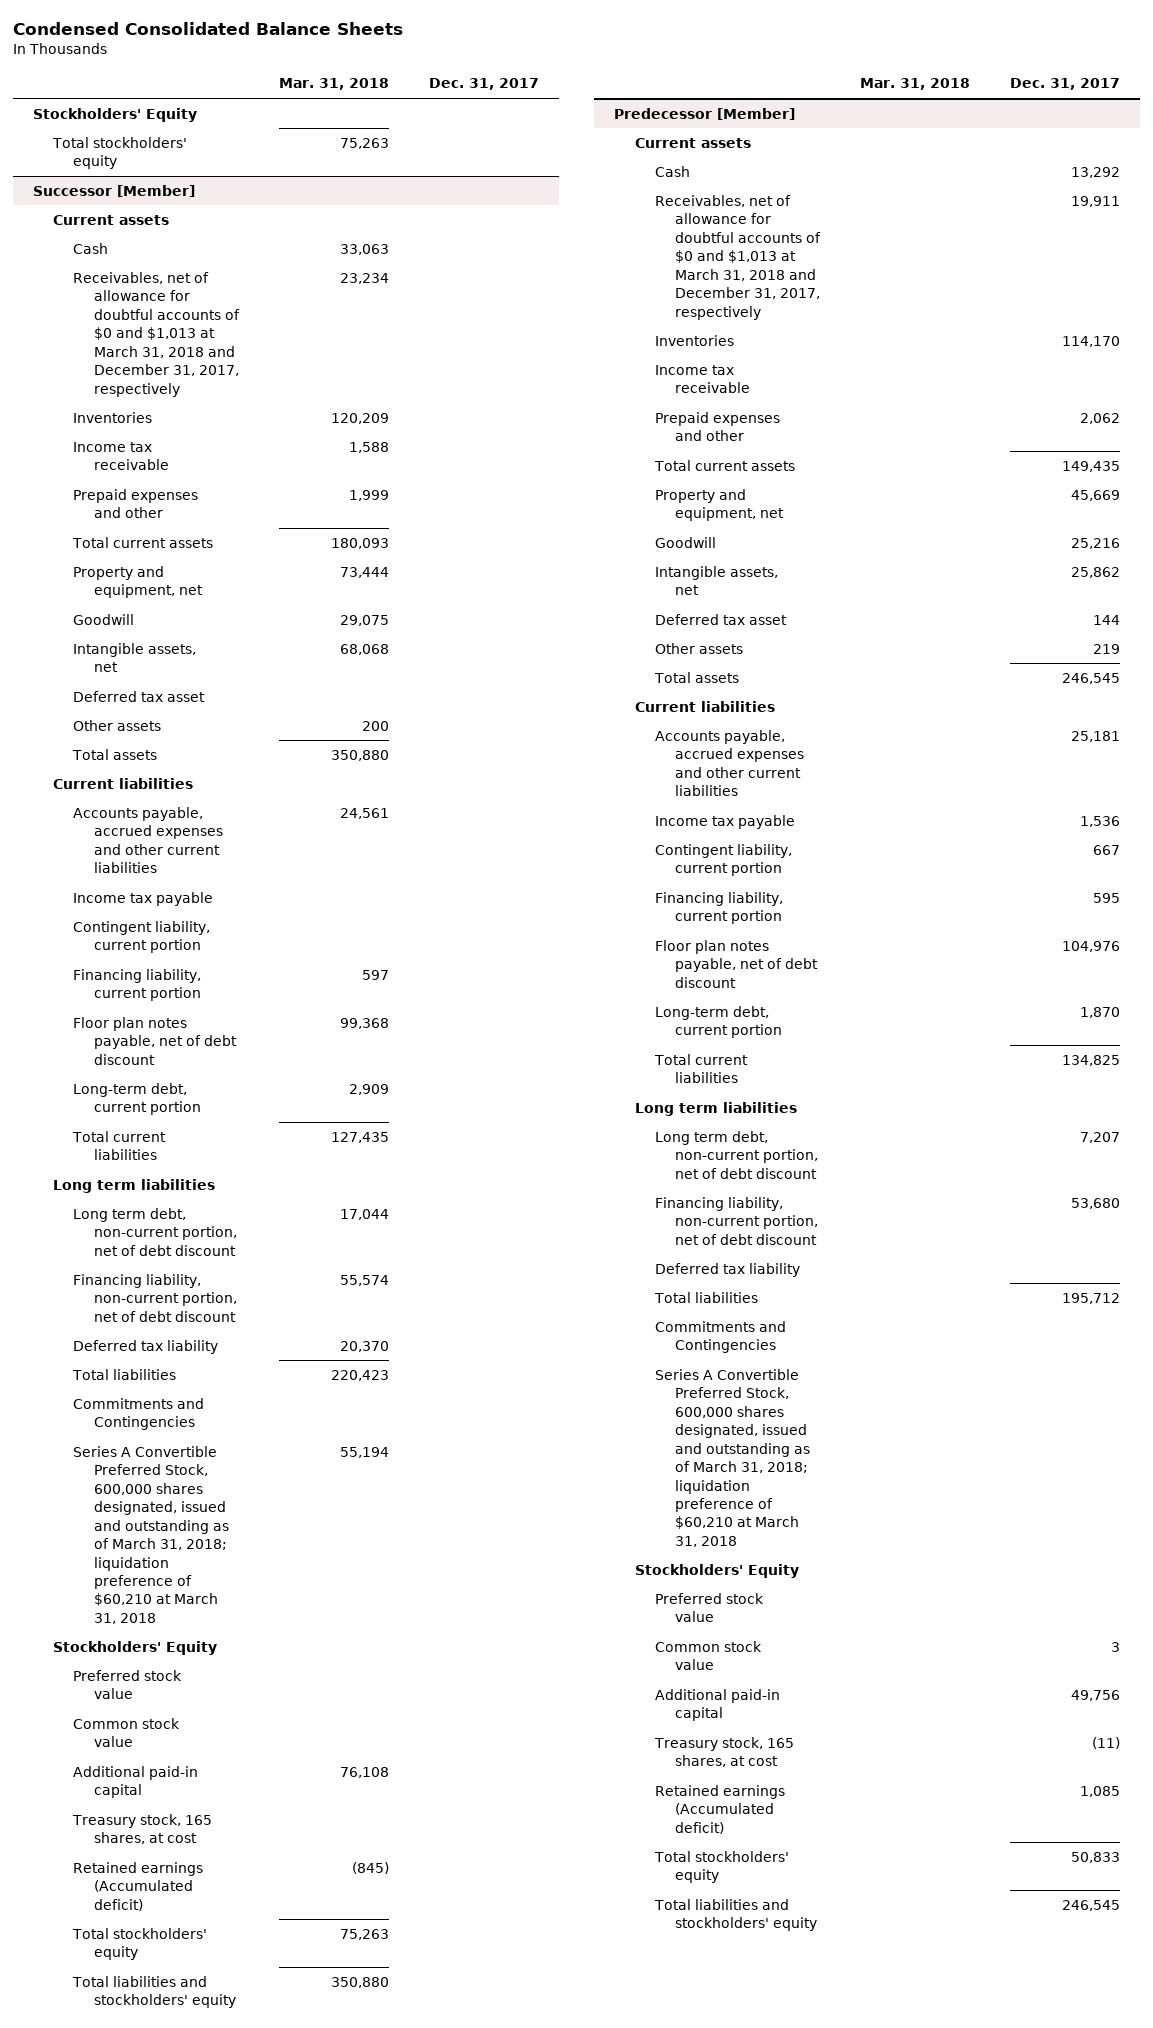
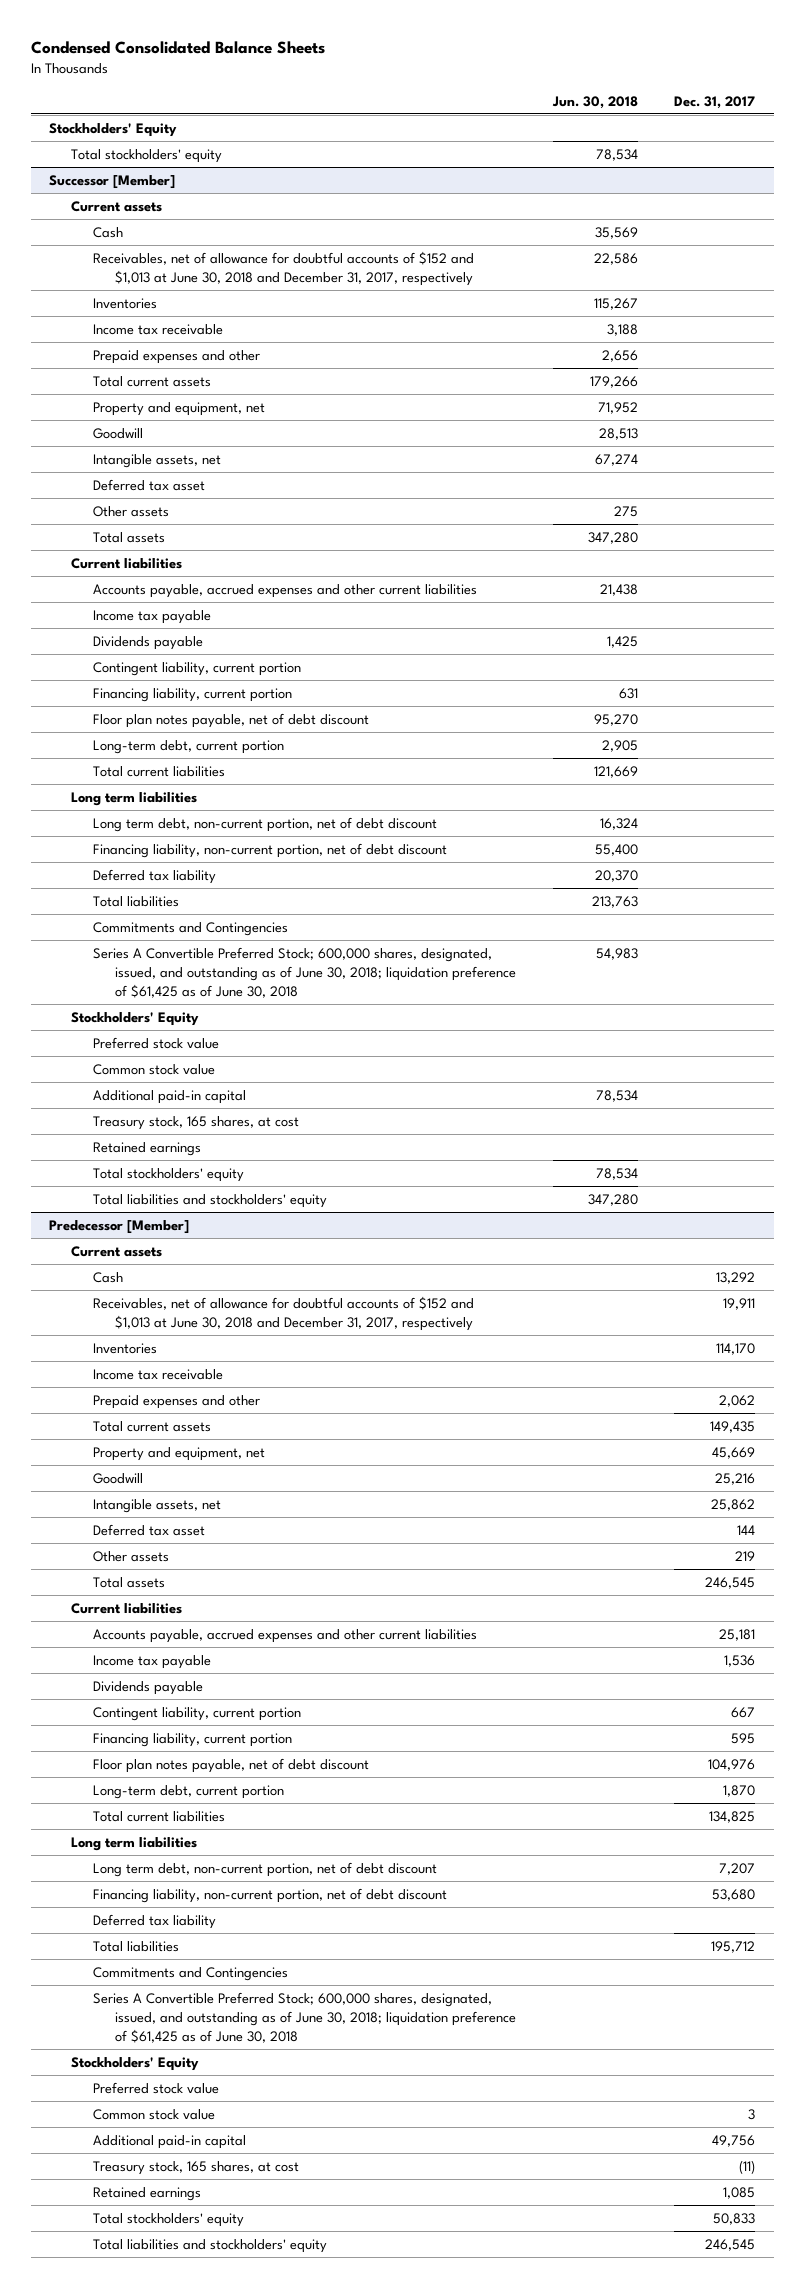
- | Mar. 31, 2018 | Dec. 31, 2017
+ | Jun. 30, 2018 | Dec. 31, 2017
@ Successor [Member]
- Receivables, net of allowance for doubtful accounts of $0 and $1,013 at March 31, 2018 and December 31, 2017, respectively | 23,234 |
+ Receivables, net of allowance for doubtful accounts of $152 and $1,013 at June 30, 2018 and December 31, 2017, respectively | 22,586 |
+ Dividends payable | 1,425 |
- Series A Convertible Preferred Stock, 600,000 shares designated, issued and outstanding as of March 31, 2018; liquidation preference of $60,210 at March 31, 2018 | 55,194 |
+ Series A Convertible Preferred Stock; 600,000 shares, designated, issued, and outstanding as of June 30, 2018; liquidation preference of $61,425 as of June 30, 2018 | 54,983 |
- Retained earnings (Accumulated deficit) | (845) |
+ Retained earnings
@ Predecessor [Member]
- Receivables, net of allowance for doubtful accounts of $0 and $1,013 at March 31, 2018 and December 31, 2017, respectively | | 19,911
+ Receivables, net of allowance for doubtful accounts of $152 and $1,013 at June 30, 2018 and December 31, 2017, respectively | | 19,911
+ Dividends payable
- Series A Convertible Preferred Stock, 600,000 shares designated, issued and outstanding as of March 31, 2018; liquidation preference of $60,210 at March 31, 2018
+ Series A Convertible Preferred Stock; 600,000 shares, designated, issued, and outstanding as of June 30, 2018; liquidation preference of $61,425 as of June 30, 2018
- Retained earnings (Accumulated deficit) | | 1,085
+ Retained earnings | | 1,085

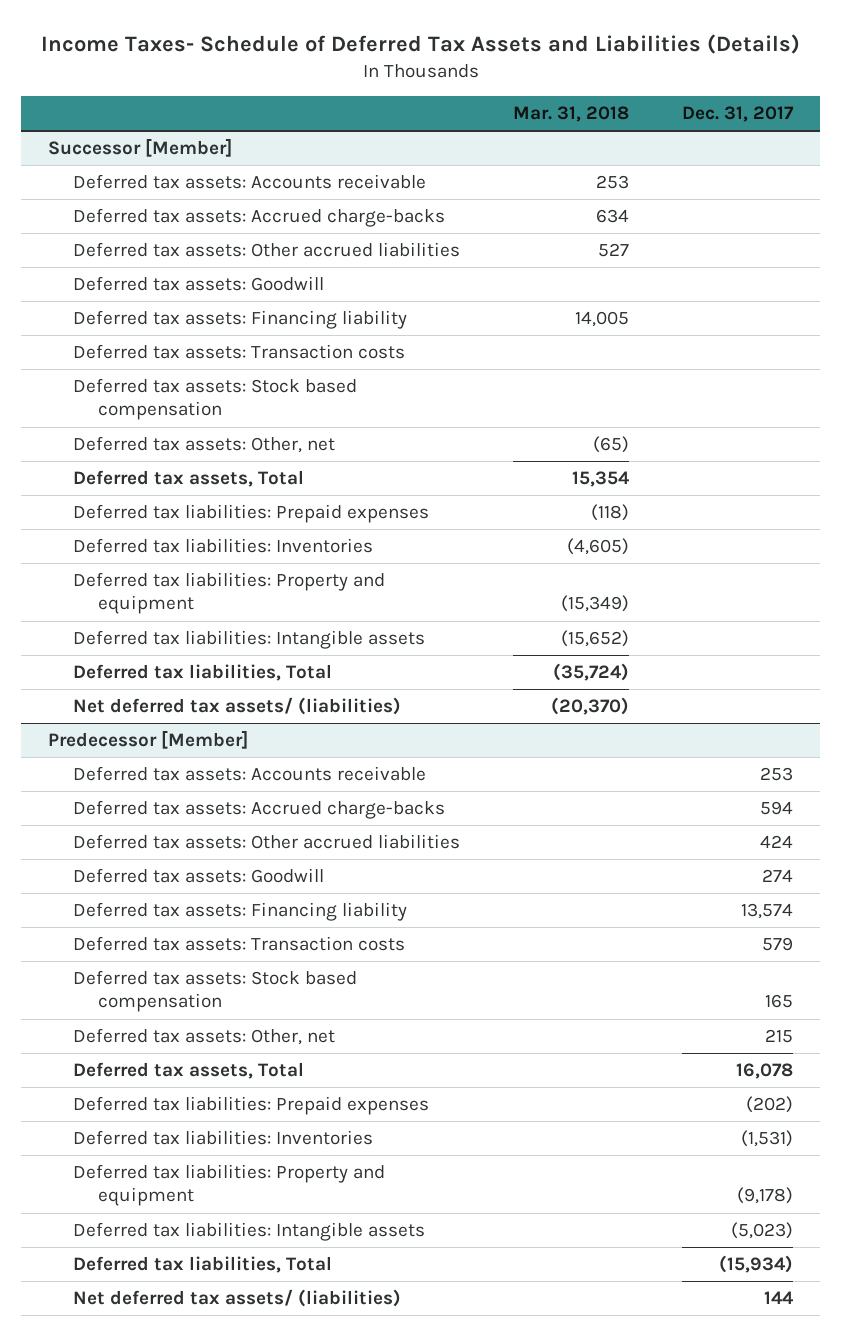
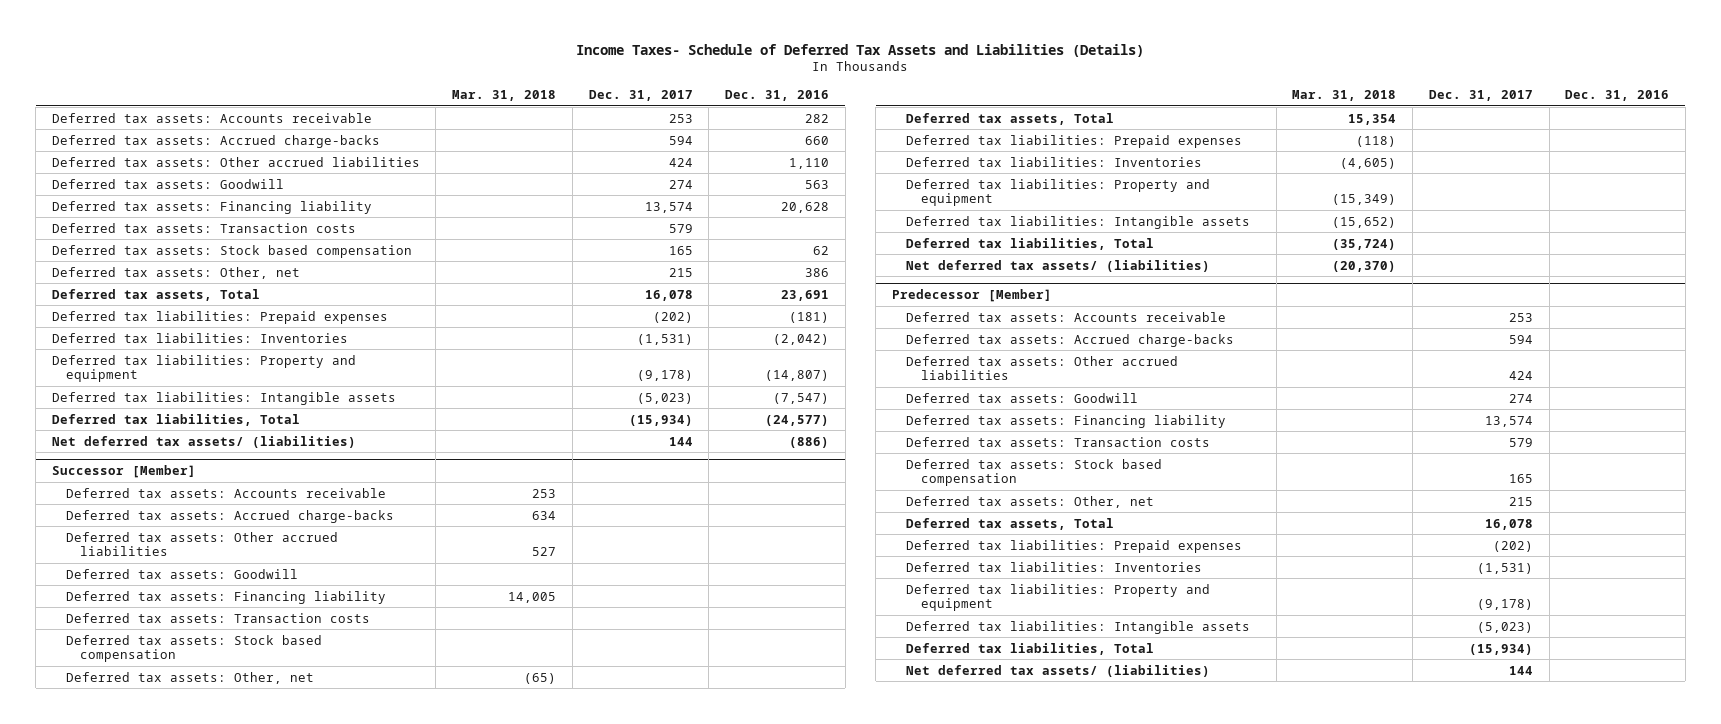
- | Mar. 31, 2018 | Dec. 31, 2017
+ | Mar. 31, 2018 | Dec. 31, 2017 | Dec. 31, 2016
+ Deferred tax assets: Accounts receivable | | 253 | 282
+ Deferred tax assets: Accrued charge-backs | | 594 | 660
+ Deferred tax assets: Other accrued liabilities | | 424 | 1,110
+ Deferred tax assets: Goodwill | | 274 | 563
+ Deferred tax assets: Financing liability | | 13,574 | 20,628
+ Deferred tax assets: Transaction costs | | 579 |
+ Deferred tax assets: Stock based compensation | | 165 | 62
+ Deferred tax assets: Other, net | | 215 | 386
+ Deferred tax assets, Total | | 16,078 | 23,691
+ Deferred tax liabilities: Prepaid expenses | | (202) | (181)
+ Deferred tax liabilities: Inventories | | (1,531) | (2,042)
+ Deferred tax liabilities: Property and equipment | | (9,178) | (14,807)
+ Deferred tax liabilities: Intangible assets | | (5,023) | (7,547)
+ Deferred tax liabilities, Total | | (15,934) | (24,577)
+ Net deferred tax assets/ (liabilities) | | 144 | (886)

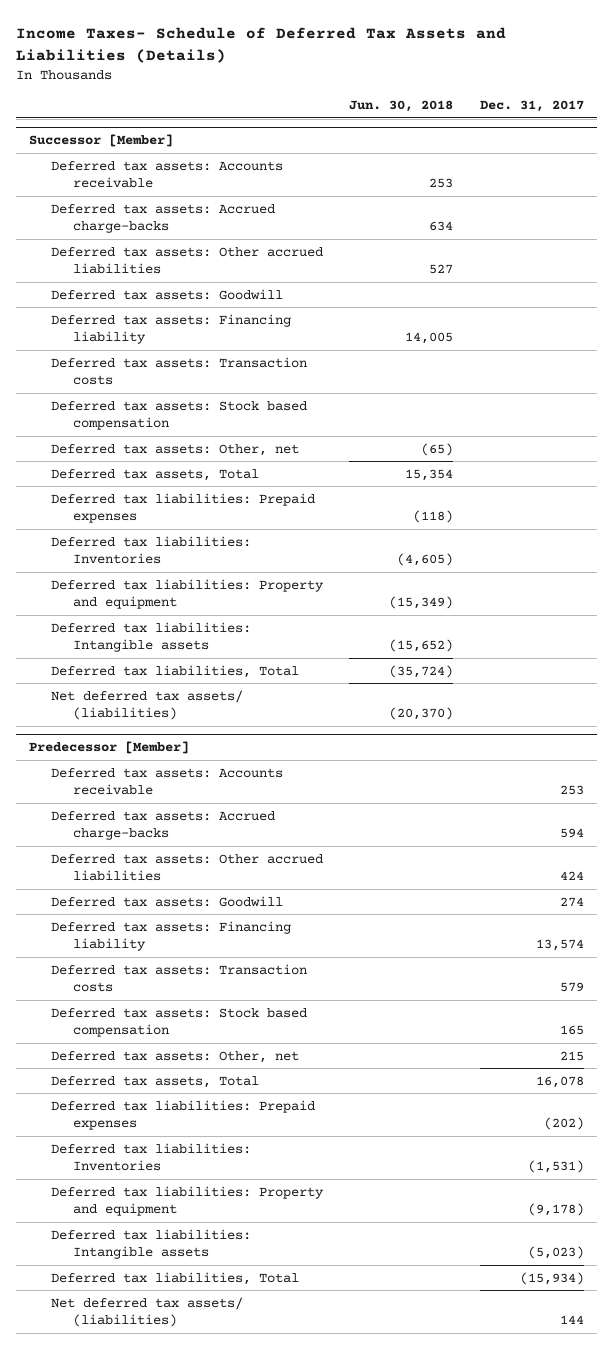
- | Mar. 31, 2018 | Dec. 31, 2017 | Dec. 31, 2016
+ | Jun. 30, 2018 | Dec. 31, 2017
- Deferred tax assets: Accounts receivable | | 253 | 282
- Deferred tax assets: Accrued charge-backs | | 594 | 660
- Deferred tax assets: Other accrued liabilities | | 424 | 1,110
- Deferred tax assets: Goodwill | | 274 | 563
- Deferred tax assets: Financing liability | | 13,574 | 20,628
- Deferred tax assets: Transaction costs | | 579 |
- Deferred tax assets: Stock based compensation | | 165 | 62
- Deferred tax assets: Other, net | | 215 | 386
- Deferred tax assets, Total | | 16,078 | 23,691
- Deferred tax liabilities: Prepaid expenses | | (202) | (181)
- Deferred tax liabilities: Inventories | | (1,531) | (2,042)
- Deferred tax liabilities: Property and equipment | | (9,178) | (14,807)
- Deferred tax liabilities: Intangible assets | | (5,023) | (7,547)
- Deferred tax liabilities, Total | | (15,934) | (24,577)
- Net deferred tax assets/ (liabilities) | | 144 | (886)

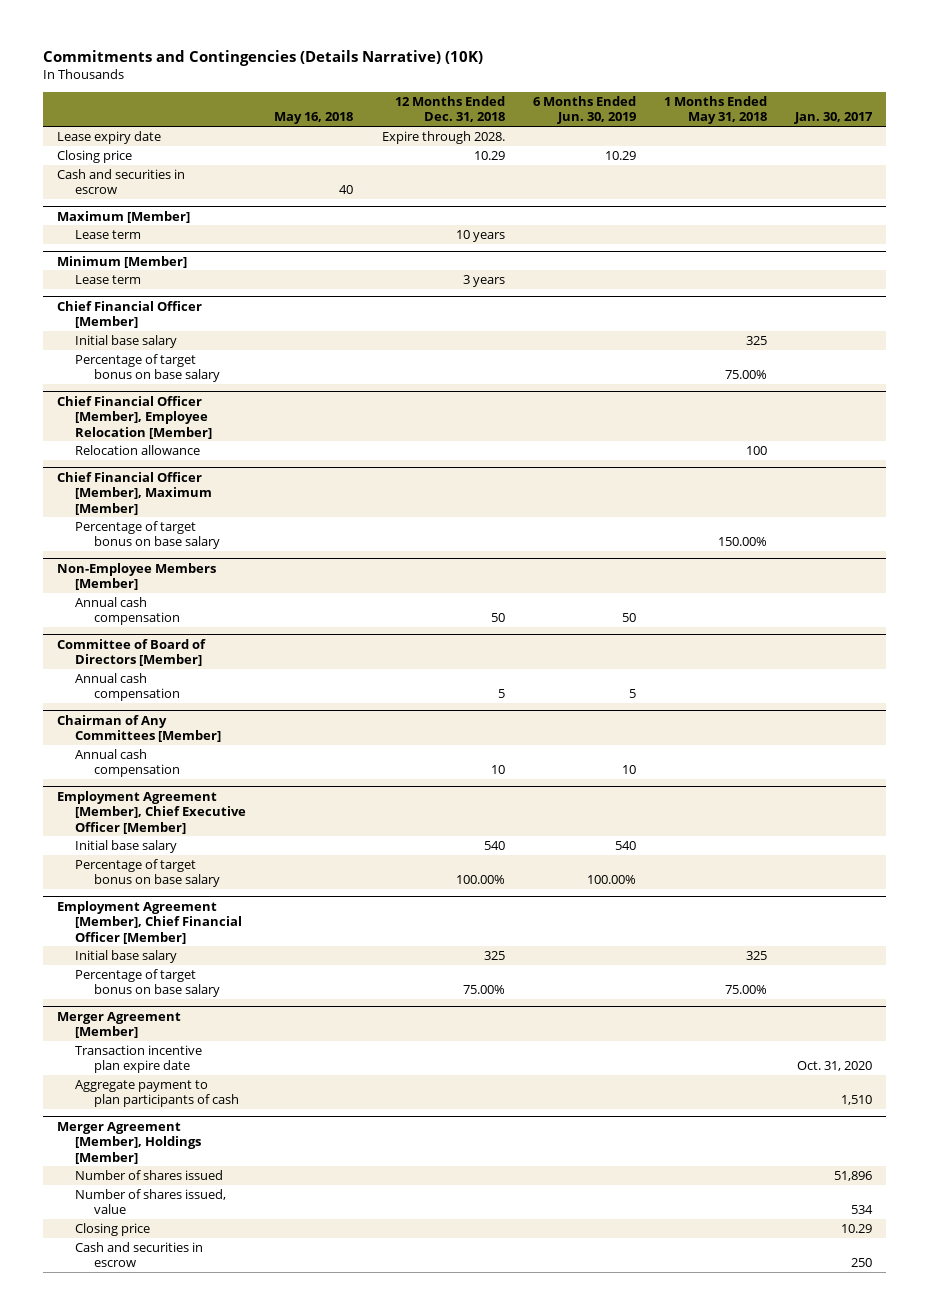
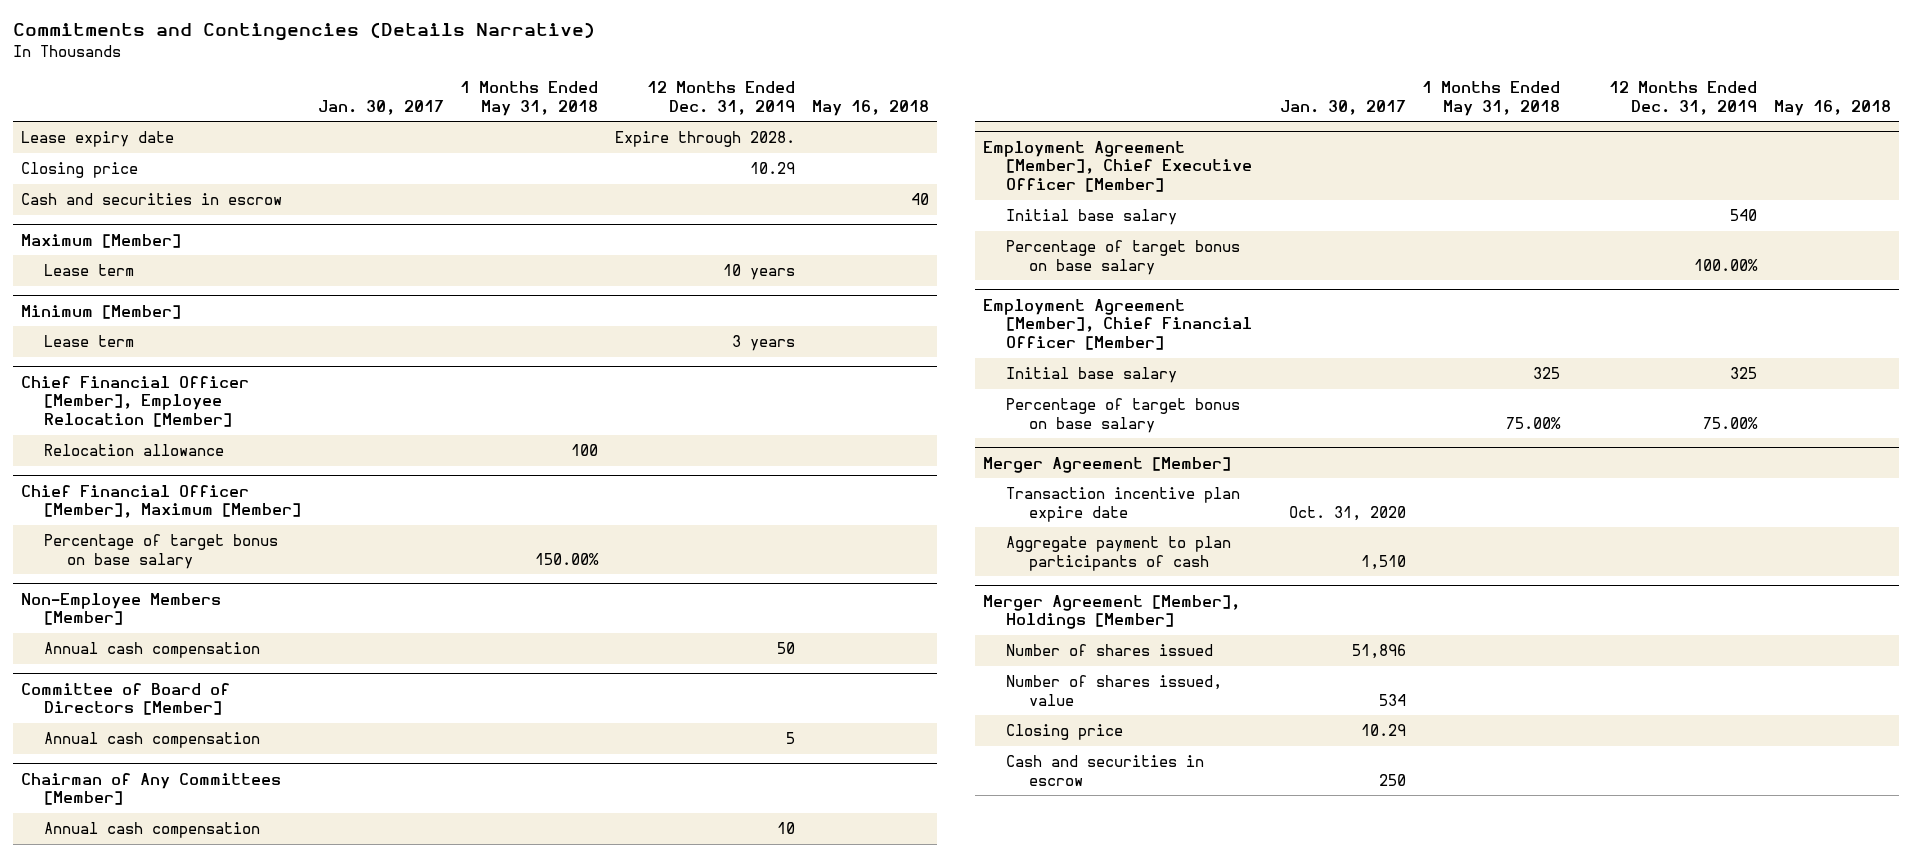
- Commitments and Contingencies (Details Narrative) (10K)
+ Commitments and Contingencies (Details Narrative)
- | May 16, 2018 | 12 Months Ended Dec. 31, 2018 | 6 Months Ended Jun. 30, 2019 | 1 Months Ended May 31, 2018 | Jan. 30, 2017
+ | Jan. 30, 2017 | 1 Months Ended May 31, 2018 | 12 Months Ended Dec. 31, 2019 | May 16, 2018
- Chief Financial Officer [Member]
- Initial base salary | | | | 325 |
- Percentage of target bonus on base salary | | | | 75.00% |

